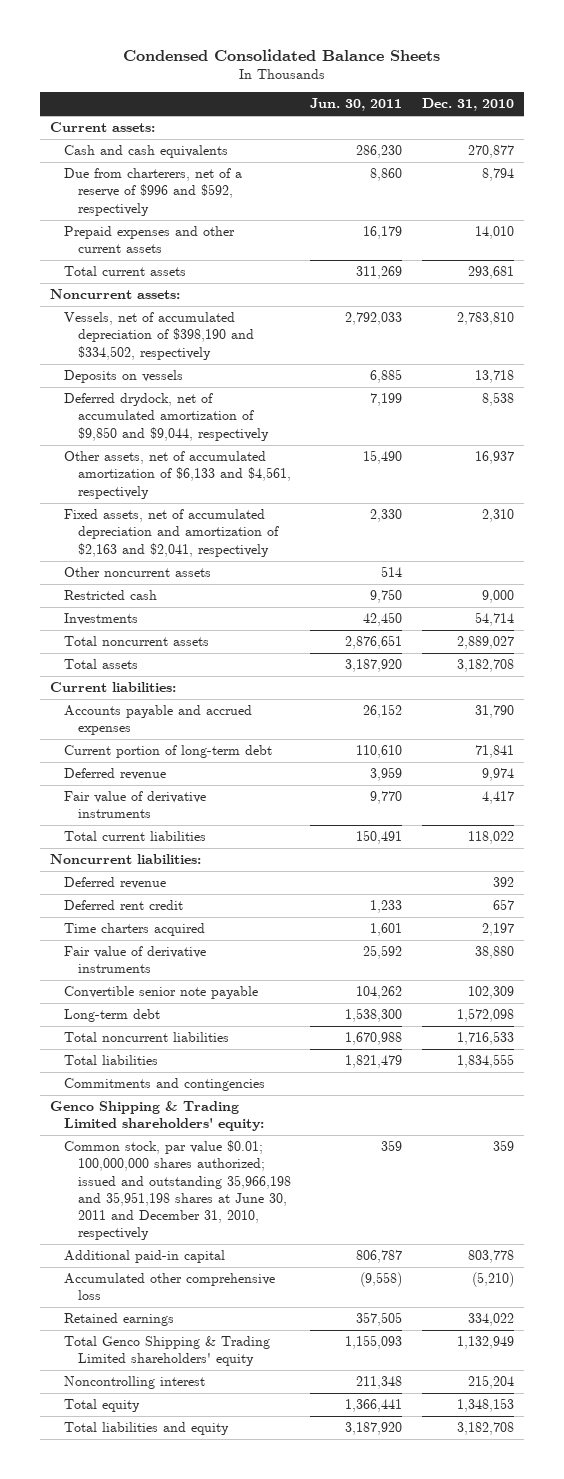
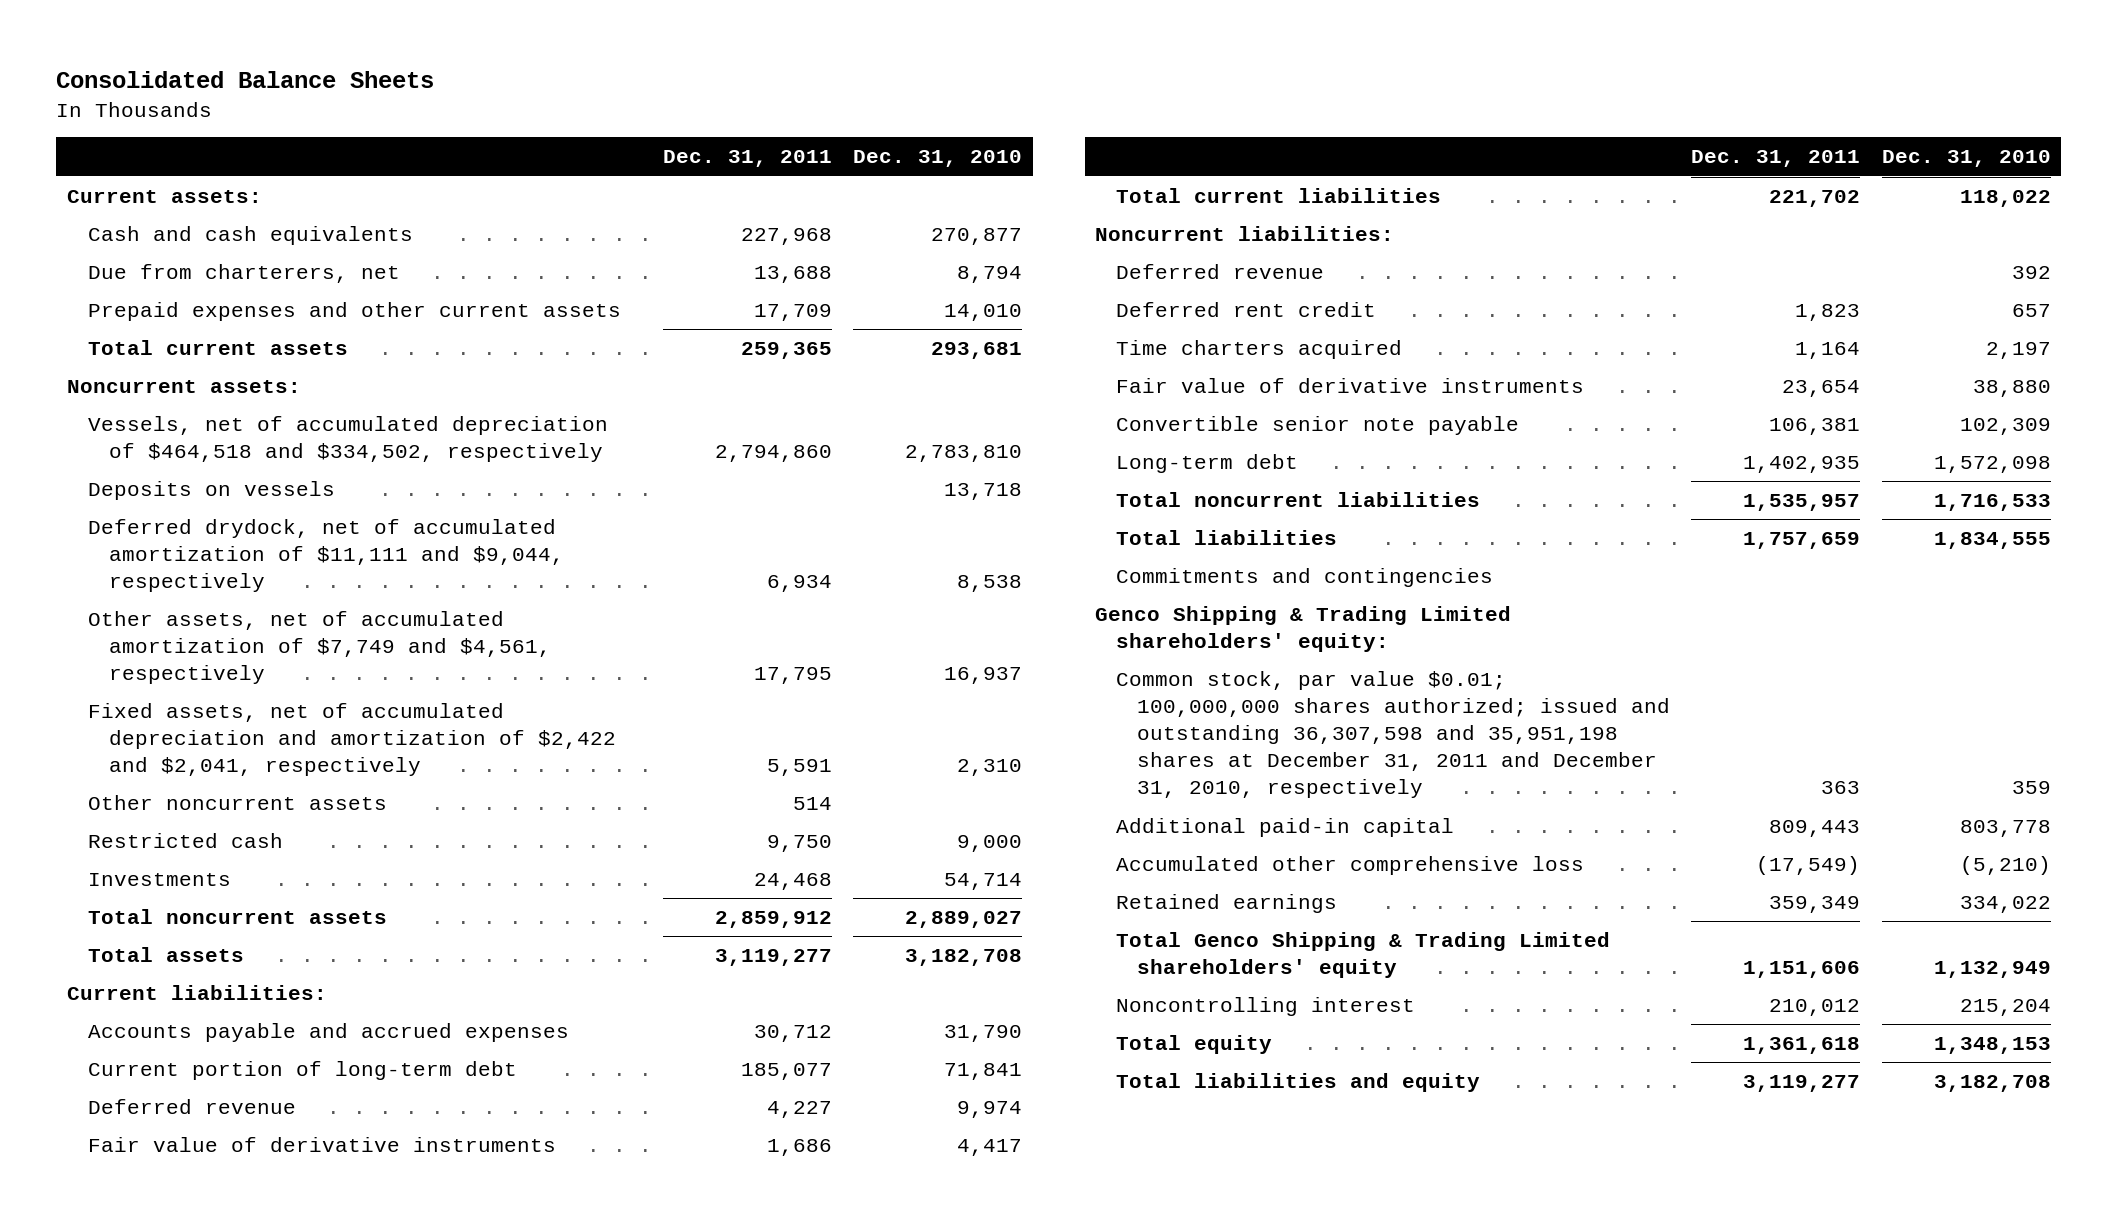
- Condensed Consolidated Balance Sheets
+ Consolidated Balance Sheets
- | Jun. 30, 2011 | Dec. 31, 2010
+ | Dec. 31, 2011 | Dec. 31, 2010
- Due from charterers, net of a reserve of $996 and $592, respectively | 8,860 | 8,794
+ Due from charterers, net | 13,688 | 8,794
- Vessels, net of accumulated depreciation of $398,190 and $334,502, respectively | 2,792,033 | 2,783,810
+ Vessels, net of accumulated depreciation of $464,518 and $334,502, respectively | 2,794,860 | 2,783,810
- Deferred drydock, net of accumulated amortization of $9,850 and $9,044, respectively | 7,199 | 8,538
- Other assets, net of accumulated amortization of $6,133 and $4,561, respectively | 15,490 | 16,937
- Fixed assets, net of accumulated depreciation and amortization of $2,163 and $2,041, respectively | 2,330 | 2,310
+ Deferred drydock, net of accumulated amortization of $11,111 and $9,044, respectively | 6,934 | 8,538
+ Other assets, net of accumulated amortization of $7,749 and $4,561, respectively | 17,795 | 16,937
+ Fixed assets, net of accumulated depreciation and amortization of $2,422 and $2,041, respectively | 5,591 | 2,310
- Common stock, par value $0.01; 100,000,000 shares authorized; issued and outstanding 35,966,198 and 35,951,198 shares at June 30, 2011 and December 31, 2010, respectively | 359 | 359
+ Common stock, par value $0.01; 100,000,000 shares authorized; issued and outstanding 36,307,598 and 35,951,198 shares at December 31, 2011 and December 31, 2010, respectively | 363 | 359

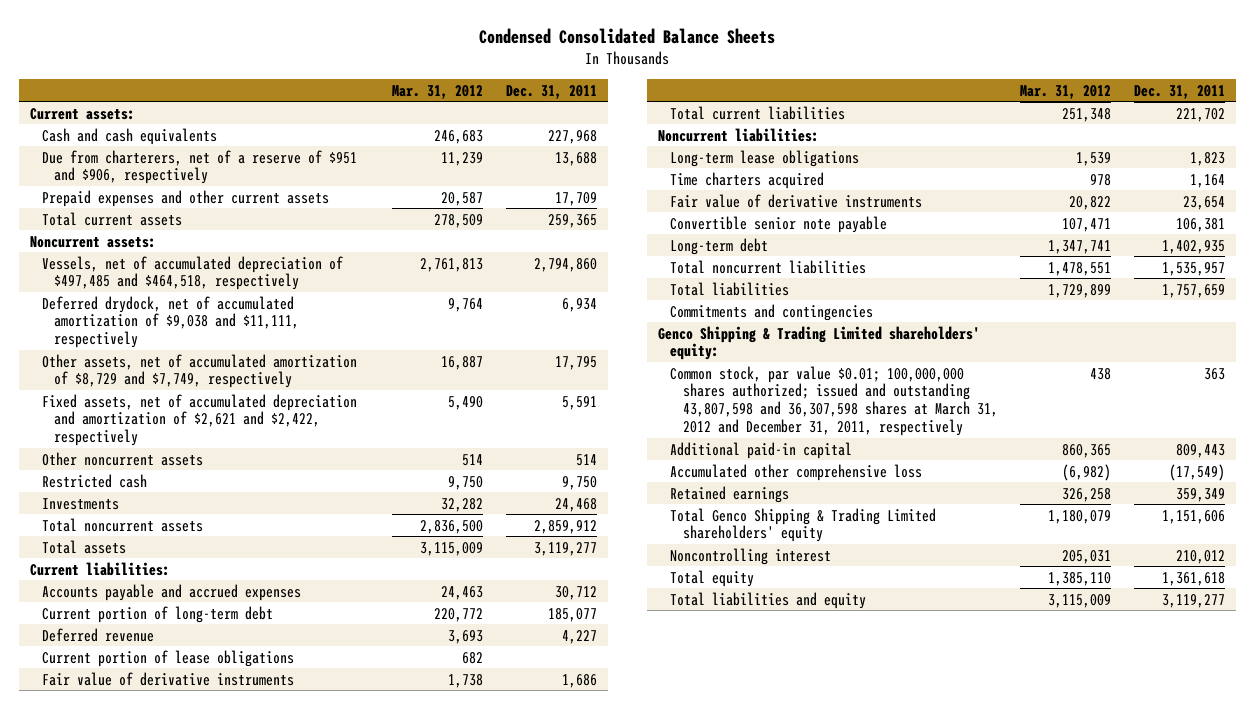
- Consolidated Balance Sheets
+ Condensed Consolidated Balance Sheets
- | Dec. 31, 2011 | Dec. 31, 2010
+ | Mar. 31, 2012 | Dec. 31, 2011
- Due from charterers, net | 13,688 | 8,794
+ Due from charterers, net of a reserve of $951 and $906, respectively | 11,239 | 13,688
- Vessels, net of accumulated depreciation of $464,518 and $334,502, respectively | 2,794,860 | 2,783,810
- Deposits on vessels | | 13,718
- Deferred drydock, net of accumulated amortization of $11,111 and $9,044, respectively | 6,934 | 8,538
- Other assets, net of accumulated amortization of $7,749 and $4,561, respectively | 17,795 | 16,937
- Fixed assets, net of accumulated depreciation and amortization of $2,422 and $2,041, respectively | 5,591 | 2,310
+ Vessels, net of accumulated depreciation of $497,485 and $464,518, respectively | 2,761,813 | 2,794,860
+ Deferred drydock, net of accumulated amortization of $9,038 and $11,111, respectively | 9,764 | 6,934
+ Other assets, net of accumulated amortization of $8,729 and $7,749, respectively | 16,887 | 17,795
+ Fixed assets, net of accumulated depreciation and amortization of $2,621 and $2,422, respectively | 5,490 | 5,591
+ Current portion of lease obligations | 682 |
- Deferred revenue | | 392
- Deferred rent credit | 1,823 | 657
+ Long-term lease obligations | 1,539 | 1,823
- Common stock, par value $0.01; 100,000,000 shares authorized; issued and outstanding 36,307,598 and 35,951,198 shares at December 31, 2011 and December 31, 2010, respectively | 363 | 359
+ Common stock, par value $0.01; 100,000,000 shares authorized; issued and outstanding 43,807,598 and 36,307,598 shares at March 31, 2012 and December 31, 2011, respectively | 438 | 363

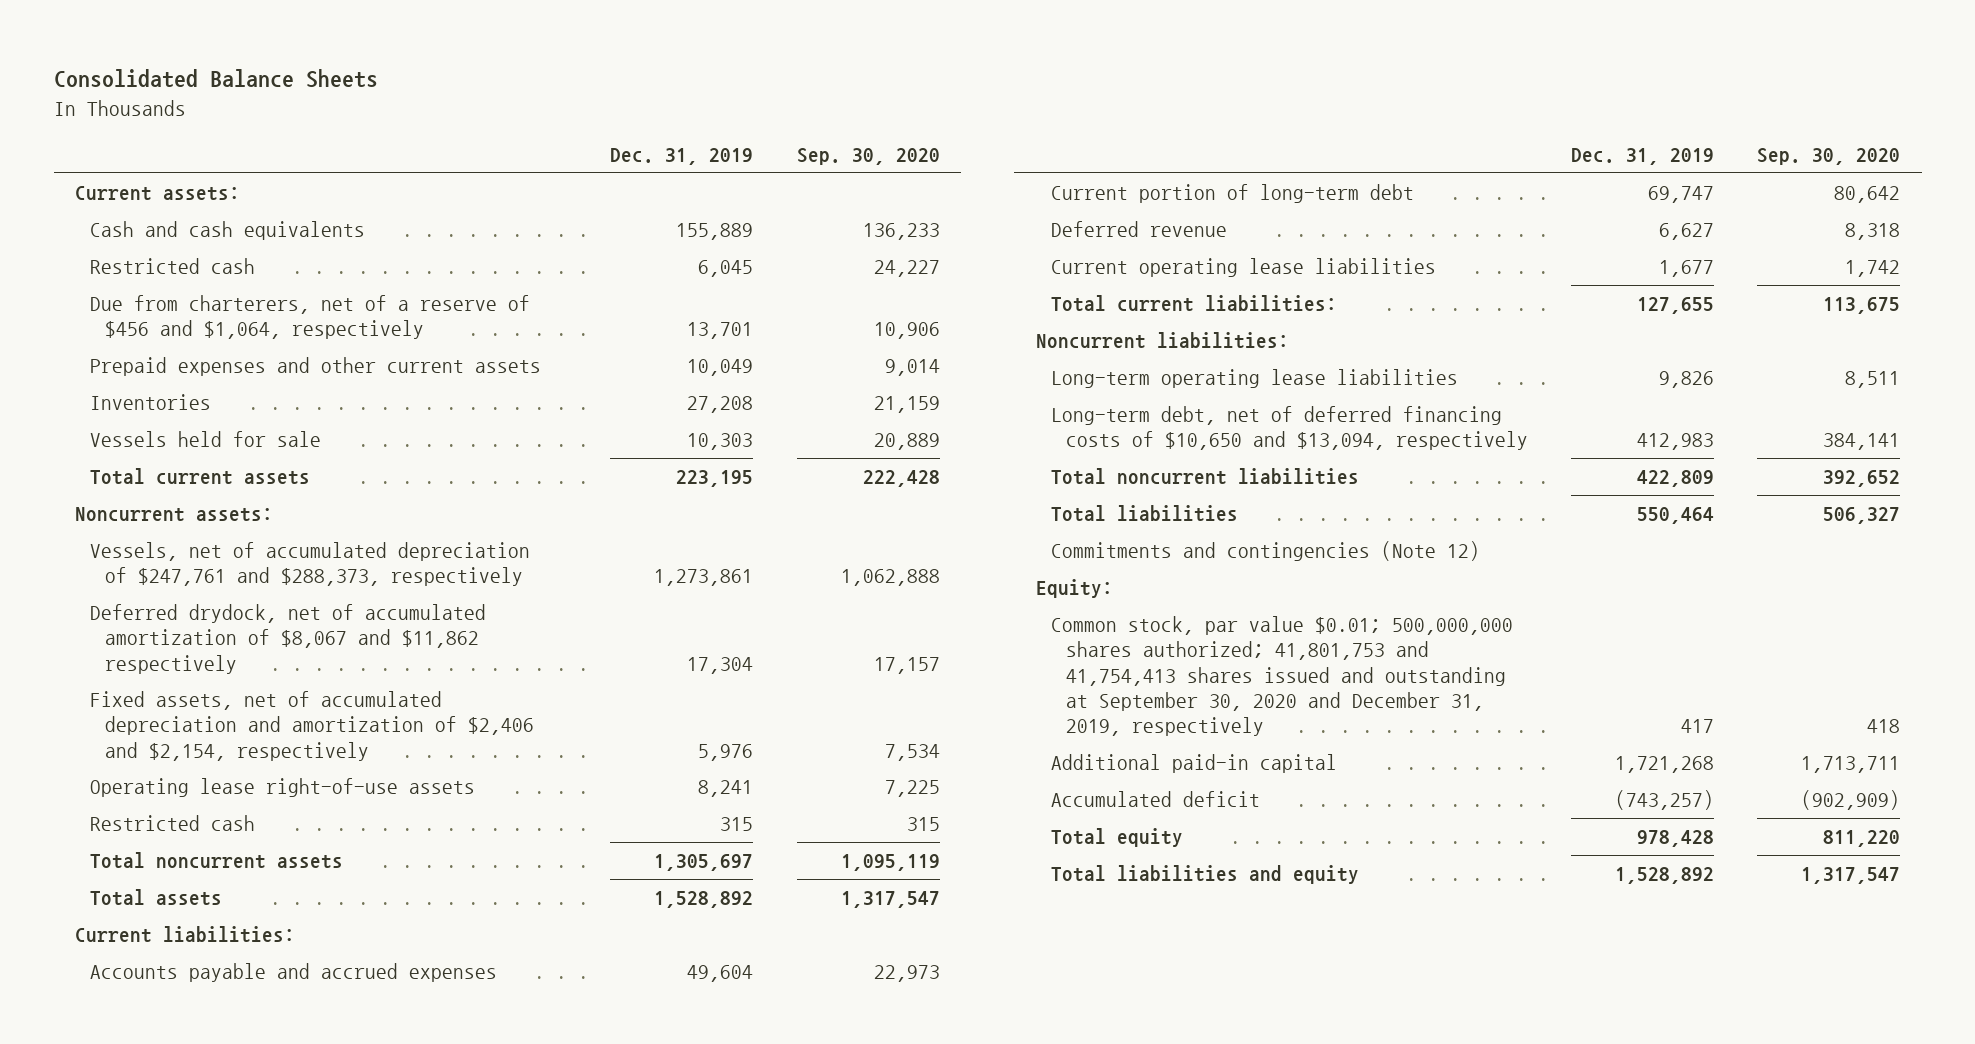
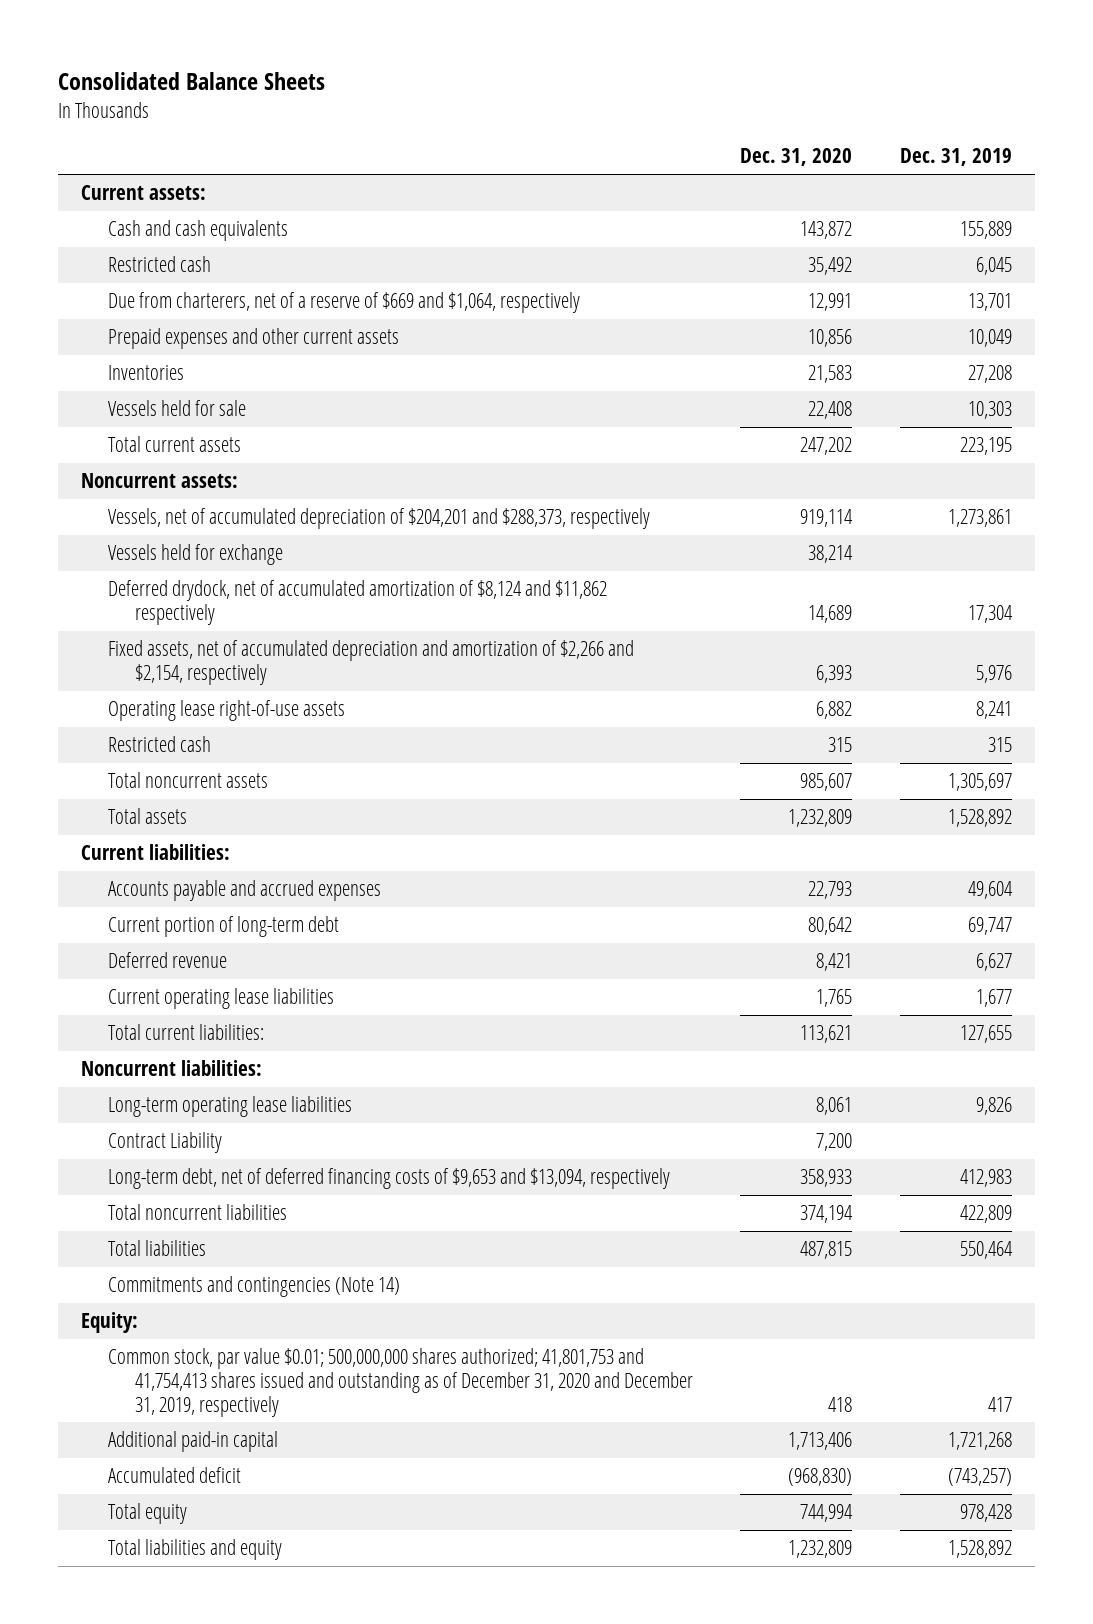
- | Dec. 31, 2019 | Sep. 30, 2020
+ | Dec. 31, 2020 | Dec. 31, 2019
- Due from charterers, net of a reserve of $456 and $1,064, respectively | 13,701 | 10,906
+ Due from charterers, net of a reserve of $669 and $1,064, respectively | 12,991 | 13,701
- Vessels, net of accumulated depreciation of $247,761 and $288,373, respectively | 1,273,861 | 1,062,888
- Deferred drydock, net of accumulated amortization of $8,067 and $11,862 respectively | 17,304 | 17,157
- Fixed assets, net of accumulated depreciation and amortization of $2,406 and $2,154, respectively | 5,976 | 7,534
+ Vessels, net of accumulated depreciation of $204,201 and $288,373, respectively | 919,114 | 1,273,861
+ Vessels held for exchange | 38,214 |
+ Deferred drydock, net of accumulated amortization of $8,124 and $11,862 respectively | 14,689 | 17,304
+ Fixed assets, net of accumulated depreciation and amortization of $2,266 and $2,154, respectively | 6,393 | 5,976
- Long-term debt, net of deferred financing costs of $10,650 and $13,094, respectively | 412,983 | 384,141
+ Contract Liability | 7,200 |
+ Long-term debt, net of deferred financing costs of $9,653 and $13,094, respectively | 358,933 | 412,983
- Commitments and contingencies (Note 12)
+ Commitments and contingencies (Note 14)
- Common stock, par value $0.01; 500,000,000 shares authorized; 41,801,753 and 41,754,413 shares issued and outstanding at September 30, 2020 and December 31, 2019, respectively | 417 | 418
+ Common stock, par value $0.01; 500,000,000 shares authorized; 41,801,753 and 41,754,413 shares issued and outstanding as of December 31, 2020 and December 31, 2019, respectively | 418 | 417

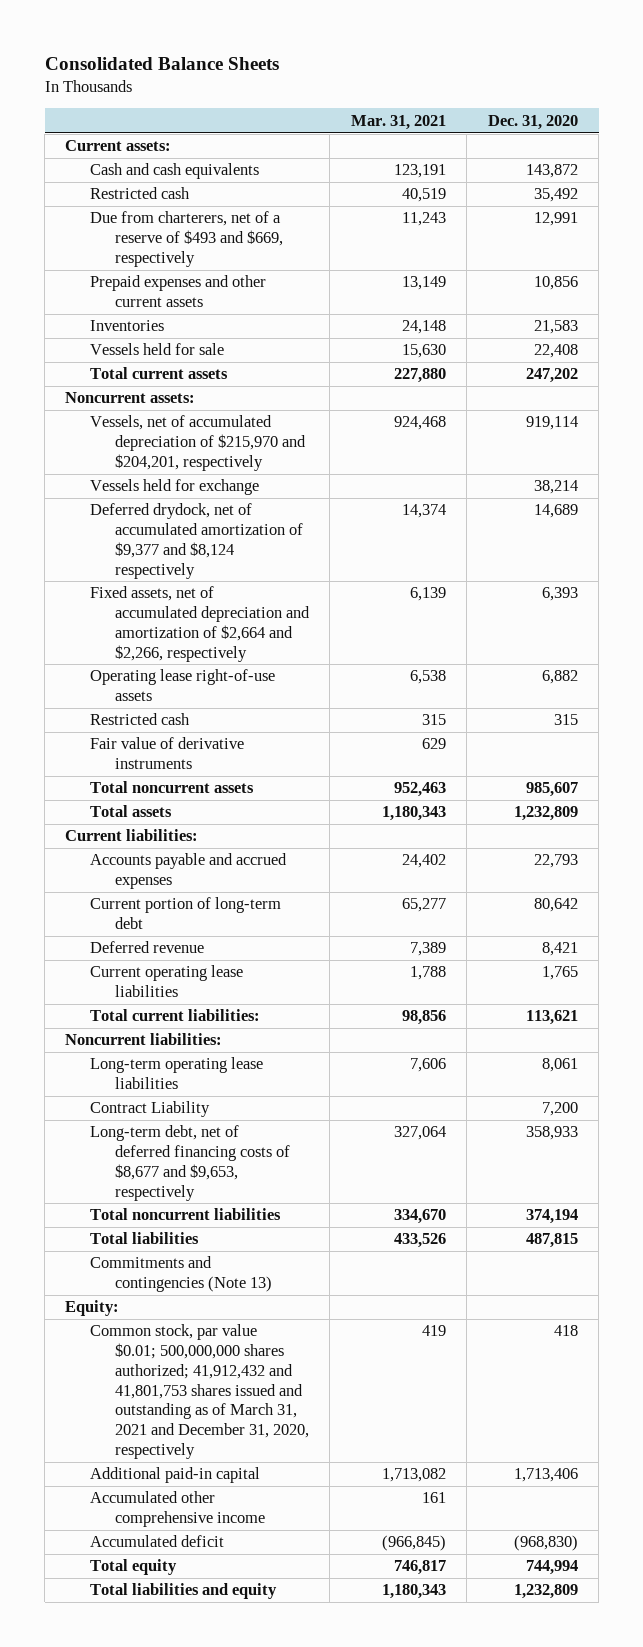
- | Dec. 31, 2020 | Dec. 31, 2019
+ | Mar. 31, 2021 | Dec. 31, 2020
- Due from charterers, net of a reserve of $669 and $1,064, respectively | 12,991 | 13,701
+ Due from charterers, net of a reserve of $493 and $669, respectively | 11,243 | 12,991
- Vessels, net of accumulated depreciation of $204,201 and $288,373, respectively | 919,114 | 1,273,861
+ Vessels, net of accumulated depreciation of $215,970 and $204,201, respectively | 924,468 | 919,114
- Deferred drydock, net of accumulated amortization of $8,124 and $11,862 respectively | 14,689 | 17,304
- Fixed assets, net of accumulated depreciation and amortization of $2,266 and $2,154, respectively | 6,393 | 5,976
+ Deferred drydock, net of accumulated amortization of $9,377 and $8,124 respectively | 14,374 | 14,689
+ Fixed assets, net of accumulated depreciation and amortization of $2,664 and $2,266, respectively | 6,139 | 6,393
+ Fair value of derivative instruments | 629 |
- Long-term debt, net of deferred financing costs of $9,653 and $13,094, respectively | 358,933 | 412,983
+ Long-term debt, net of deferred financing costs of $8,677 and $9,653, respectively | 327,064 | 358,933
- Commitments and contingencies (Note 14)
+ Commitments and contingencies (Note 13)
- Common stock, par value $0.01; 500,000,000 shares authorized; 41,801,753 and 41,754,413 shares issued and outstanding as of December 31, 2020 and December 31, 2019, respectively | 418 | 417
+ Common stock, par value $0.01; 500,000,000 shares authorized; 41,912,432 and 41,801,753 shares issued and outstanding as of March 31, 2021 and December 31, 2020, respectively | 419 | 418
+ Accumulated other comprehensive income | 161 |

